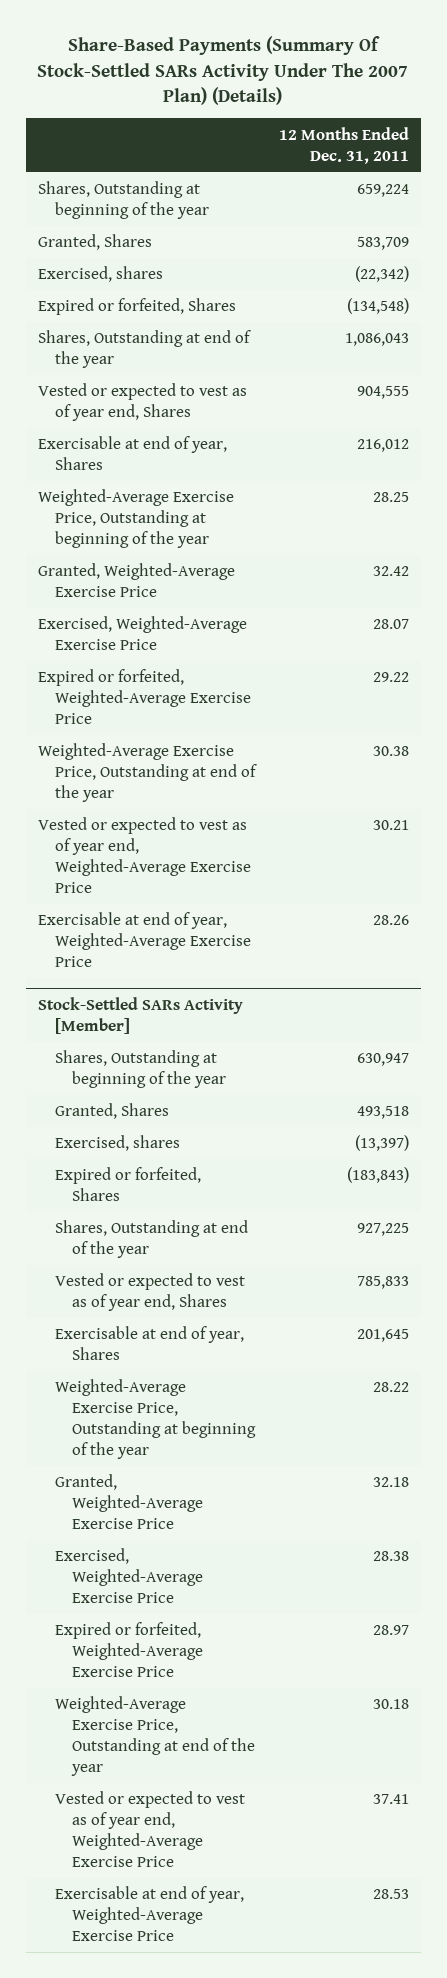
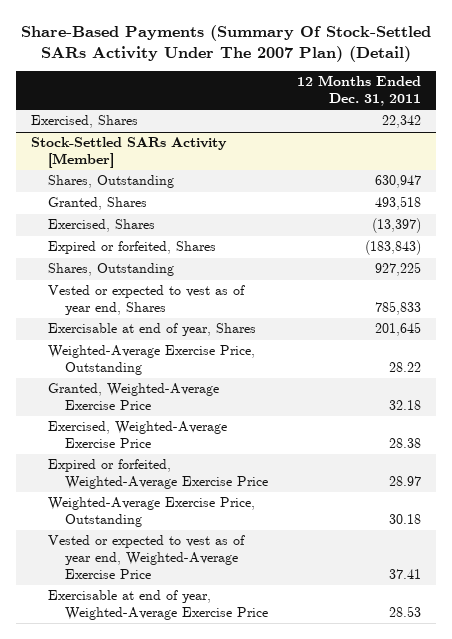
- Share-Based Payments (Summary Of Stock-Settled SARs Activity Under The 2007 Plan) (Details)
+ Share-Based Payments (Summary Of Stock-Settled SARs Activity Under The 2007 Plan) (Detail)
- Shares, Outstanding at beginning of the year | 659,224
- Granted, Shares | 583,709
- Exercised, shares | (22,342)
- Expired or forfeited, Shares | (134,548)
- Shares, Outstanding at end of the year | 1,086,043
- Vested or expected to vest as of year end, Shares | 904,555
- Exercisable at end of year, Shares | 216,012
- Weighted-Average Exercise Price, Outstanding at beginning of the year | 28.25
- Granted, Weighted-Average Exercise Price | 32.42
- Exercised, Weighted-Average Exercise Price | 28.07
- Expired or forfeited, Weighted-Average Exercise Price | 29.22
- Weighted-Average Exercise Price, Outstanding at end of the year | 30.38
- Vested or expected to vest as of year end, Weighted-Average Exercise Price | 30.21
- Exercisable at end of year, Weighted-Average Exercise Price | 28.26
+ Exercised, Shares | 22,342
@ Stock-Settled SARs Activity [Member]
- Shares, Outstanding at beginning of the year | 630,947
+ Shares, Outstanding | 630,947
- Exercised, shares | (13,397)
+ Exercised, Shares | (13,397)
- Shares, Outstanding at end of the year | 927,225
+ Shares, Outstanding | 927,225
- Weighted-Average Exercise Price, Outstanding at beginning of the year | 28.22
+ Weighted-Average Exercise Price, Outstanding | 28.22
- Weighted-Average Exercise Price, Outstanding at end of the year | 30.18
+ Weighted-Average Exercise Price, Outstanding | 30.18

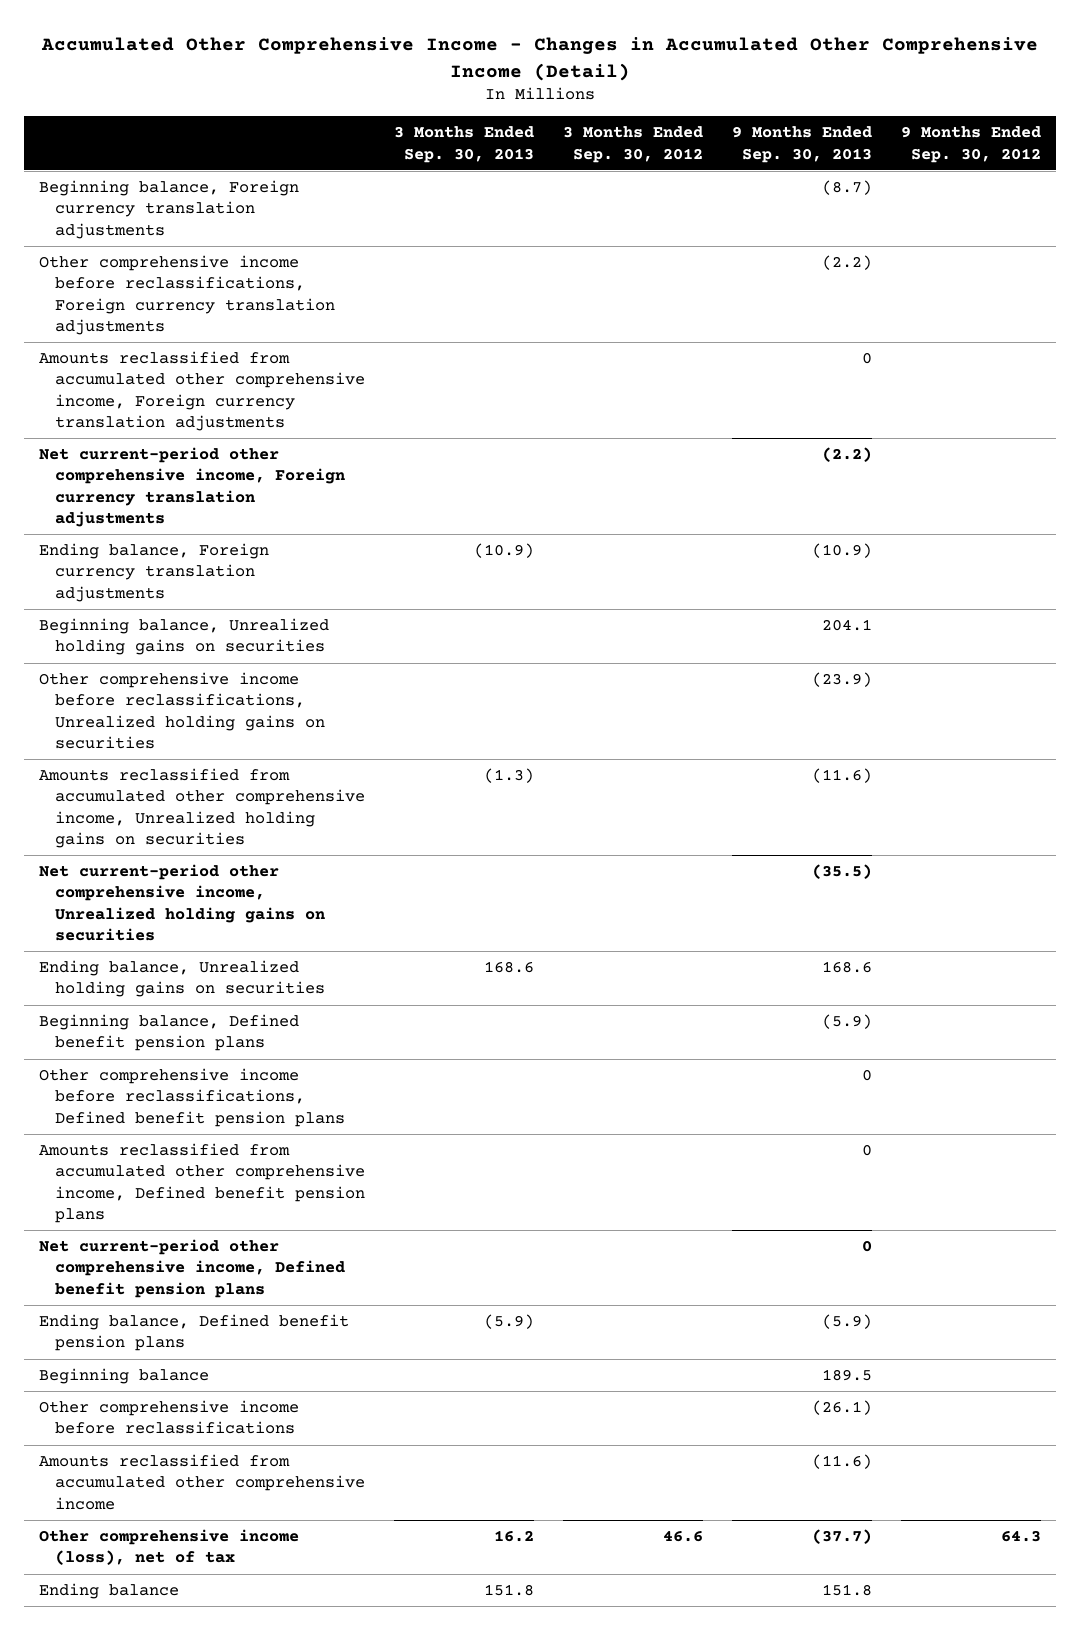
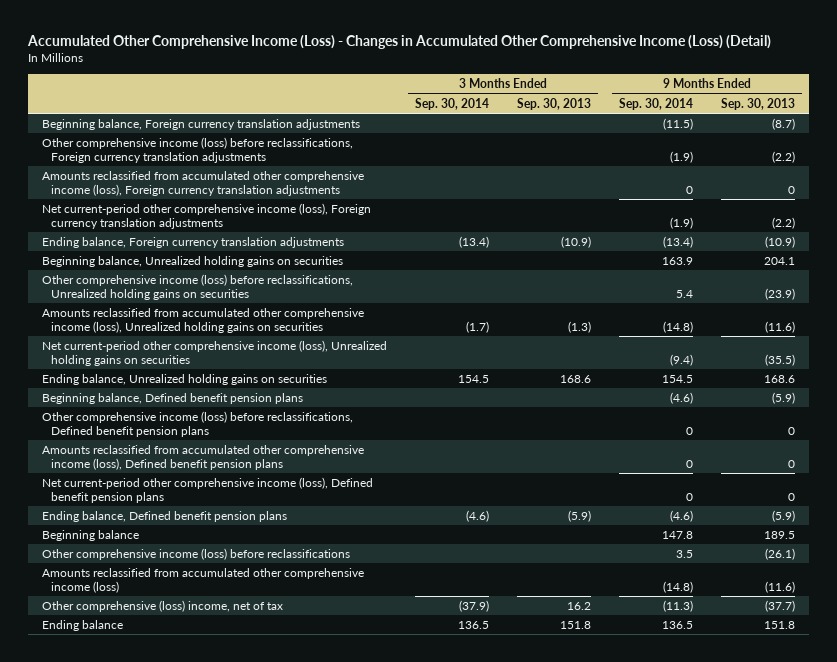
- Accumulated Other Comprehensive Income - Changes in Accumulated Other Comprehensive Income (Detail)
+ Accumulated Other Comprehensive Income (Loss) - Changes in Accumulated Other Comprehensive Income (Loss) (Detail)
- | 3 Months Ended Sep. 30, 2013 | 3 Months Ended Sep. 30, 2012 | 9 Months Ended Sep. 30, 2013 | 9 Months Ended Sep. 30, 2012
+ | 3 Months Ended Sep. 30, 2014 | 3 Months Ended Sep. 30, 2013 | 9 Months Ended Sep. 30, 2014 | 9 Months Ended Sep. 30, 2013
- Other comprehensive income before reclassifications, Foreign currency translation adjustments | | | (2.2) |
- Amounts reclassified from accumulated other comprehensive income, Foreign currency translation adjustments | | | 0 |
- Net current-period other comprehensive income, Foreign currency translation adjustments | | | (2.2) |
+ Other comprehensive income (loss) before reclassifications, Foreign currency translation adjustments | | | (1.9) | (2.2)
+ Amounts reclassified from accumulated other comprehensive income (loss), Foreign currency translation adjustments | | | 0 | 0
+ Net current-period other comprehensive income (loss), Foreign currency translation adjustments | | | (1.9) | (2.2)
- Other comprehensive income before reclassifications, Unrealized holding gains on securities | | | (23.9) |
- Amounts reclassified from accumulated other comprehensive income, Unrealized holding gains on securities | (1.3) | | (11.6) |
- Net current-period other comprehensive income, Unrealized holding gains on securities | | | (35.5) |
+ Other comprehensive income (loss) before reclassifications, Unrealized holding gains on securities | | | 5.4 | (23.9)
+ Amounts reclassified from accumulated other comprehensive income (loss), Unrealized holding gains on securities | (1.7) | (1.3) | (14.8) | (11.6)
+ Net current-period other comprehensive income (loss), Unrealized holding gains on securities | | | (9.4) | (35.5)
- Other comprehensive income before reclassifications, Defined benefit pension plans | | | 0 |
- Amounts reclassified from accumulated other comprehensive income, Defined benefit pension plans | | | 0 |
- Net current-period other comprehensive income, Defined benefit pension plans | | | 0 |
+ Other comprehensive income (loss) before reclassifications, Defined benefit pension plans | | | 0 | 0
+ Amounts reclassified from accumulated other comprehensive income (loss), Defined benefit pension plans | | | 0 | 0
+ Net current-period other comprehensive income (loss), Defined benefit pension plans | | | 0 | 0
- Other comprehensive income before reclassifications | | | (26.1) |
- Amounts reclassified from accumulated other comprehensive income | | | (11.6) |
- Other comprehensive income (loss), net of tax | 16.2 | 46.6 | (37.7) | 64.3
+ Other comprehensive income (loss) before reclassifications | | | 3.5 | (26.1)
+ Amounts reclassified from accumulated other comprehensive income (loss) | | | (14.8) | (11.6)
+ Other comprehensive (loss) income, net of tax | (37.9) | 16.2 | (11.3) | (37.7)

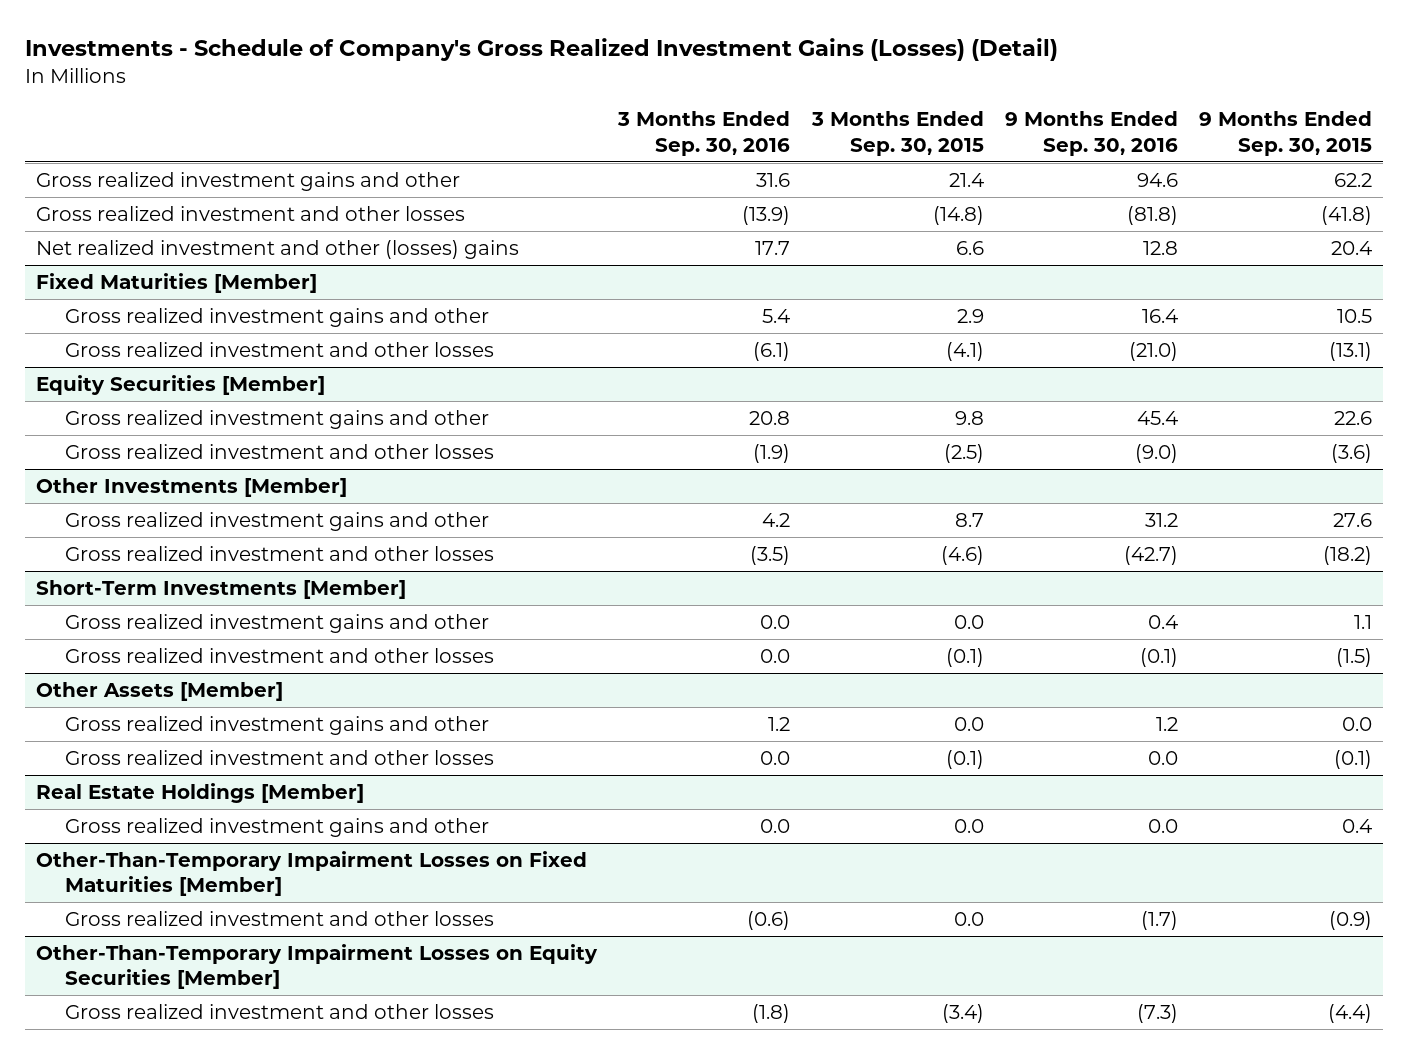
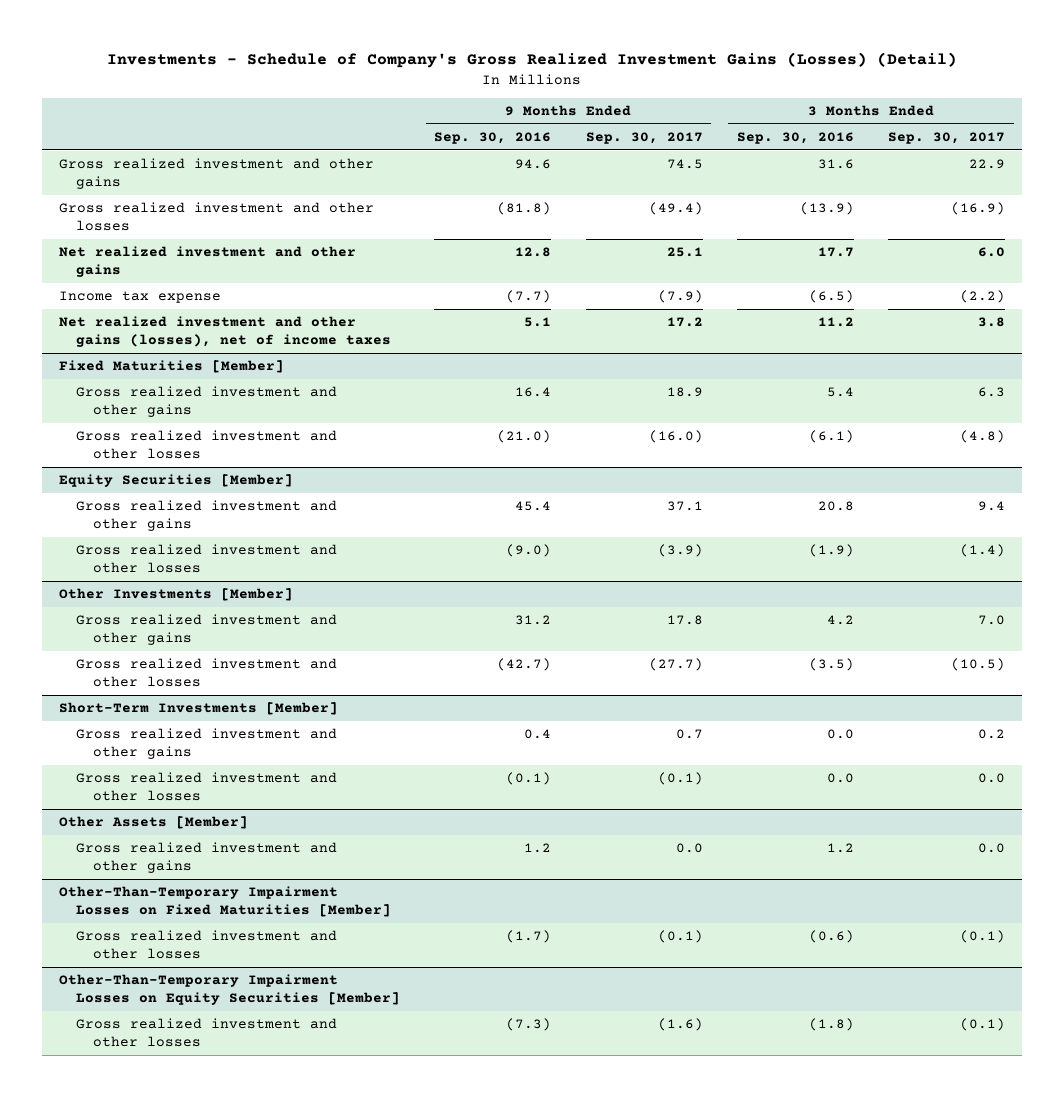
- | 3 Months Ended Sep. 30, 2016 | 3 Months Ended Sep. 30, 2015 | 9 Months Ended Sep. 30, 2016 | 9 Months Ended Sep. 30, 2015
+ | 9 Months Ended Sep. 30, 2016 | 9 Months Ended Sep. 30, 2017 | 3 Months Ended Sep. 30, 2016 | 3 Months Ended Sep. 30, 2017
- Gross realized investment gains and other | 31.6 | 21.4 | 94.6 | 62.2
+ Gross realized investment and other gains | 94.6 | 74.5 | 31.6 | 22.9
- Net realized investment and other (losses) gains | 17.7 | 6.6 | 12.8 | 20.4
+ Net realized investment and other gains | 12.8 | 25.1 | 17.7 | 6.0
+ Income tax expense | (7.7) | (7.9) | (6.5) | (2.2)
+ Net realized investment and other gains (losses), net of income taxes | 5.1 | 17.2 | 11.2 | 3.8
@ Fixed Maturities [Member]
- Gross realized investment gains and other | 5.4 | 2.9 | 16.4 | 10.5
+ Gross realized investment and other gains | 16.4 | 18.9 | 5.4 | 6.3
@ Equity Securities [Member]
- Gross realized investment gains and other | 20.8 | 9.8 | 45.4 | 22.6
+ Gross realized investment and other gains | 45.4 | 37.1 | 20.8 | 9.4
@ Other Investments [Member]
- Gross realized investment gains and other | 4.2 | 8.7 | 31.2 | 27.6
+ Gross realized investment and other gains | 31.2 | 17.8 | 4.2 | 7.0
@ Short-Term Investments [Member]
- Gross realized investment gains and other | 0.0 | 0.0 | 0.4 | 1.1
+ Gross realized investment and other gains | 0.4 | 0.7 | 0.0 | 0.2
@ Other Assets [Member]
- Gross realized investment gains and other | 1.2 | 0.0 | 1.2 | 0.0
- Gross realized investment and other losses | 0.0 | (0.1) | 0.0 | (0.1)
- Real Estate Holdings [Member]
- Gross realized investment gains and other | 0.0 | 0.0 | 0.0 | 0.4
@ Other Assets [Member]
+ Gross realized investment and other gains | 1.2 | 0.0 | 1.2 | 0.0

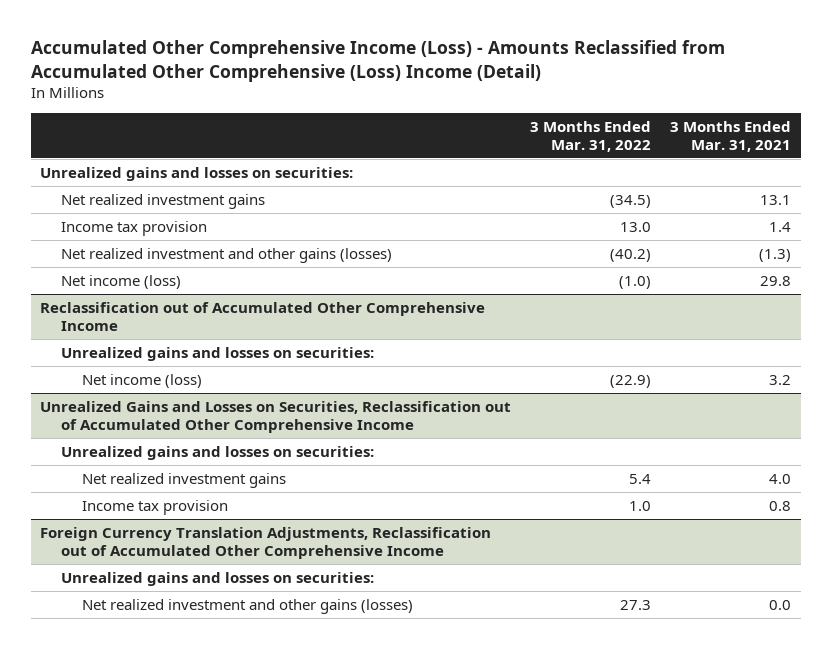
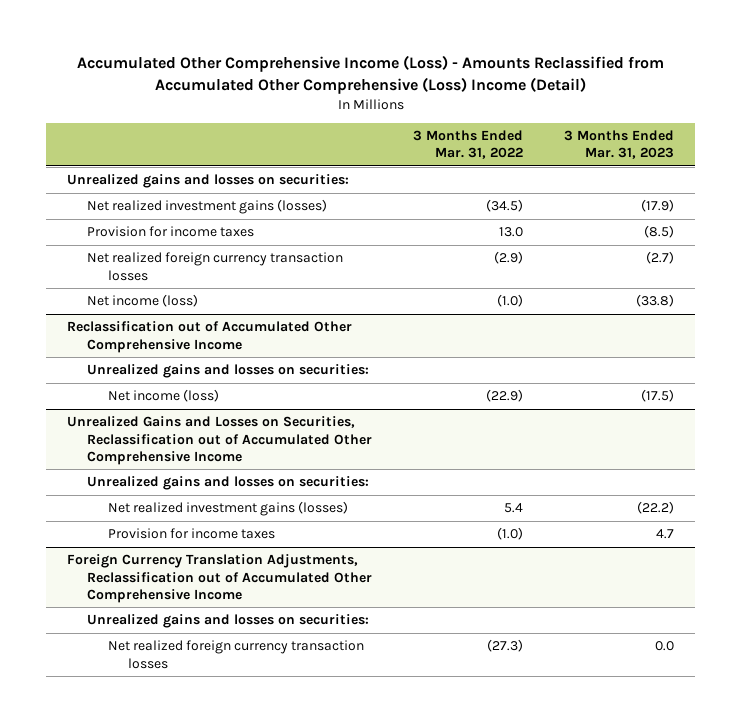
- | 3 Months Ended Mar. 31, 2022 | 3 Months Ended Mar. 31, 2021
+ | 3 Months Ended Mar. 31, 2022 | 3 Months Ended Mar. 31, 2023
- Net realized investment gains | (34.5) | 13.1
- Income tax provision | 13.0 | 1.4
- Net realized investment and other gains (losses) | (40.2) | (1.3)
+ Net realized investment gains (losses) | (34.5) | (17.9)
+ Provision for income taxes | 13.0 | (8.5)
+ Net realized foreign currency transaction losses | (2.9) | (2.7)
@ Unrealized Gains and Losses on Securities, Reclassification out of Accumulated Other Comprehensive Income
- Net realized investment gains | 5.4 | 4.0
- Income tax provision | 1.0 | 0.8
+ Net realized investment gains (losses) | 5.4 | (22.2)
+ Provision for income taxes | (1.0) | 4.7
@ Foreign Currency Translation Adjustments, Reclassification out of Accumulated Other Comprehensive Income
- Net realized investment and other gains (losses) | 27.3 | 0.0
+ Net realized foreign currency transaction losses | (27.3) | 0.0

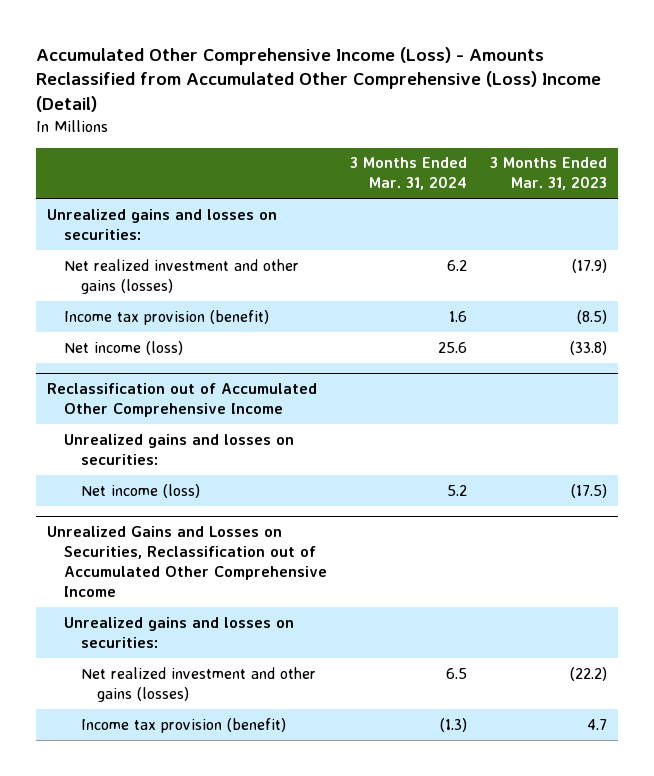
- | 3 Months Ended Mar. 31, 2022 | 3 Months Ended Mar. 31, 2023
+ | 3 Months Ended Mar. 31, 2024 | 3 Months Ended Mar. 31, 2023
- Net realized investment gains (losses) | (34.5) | (17.9)
- Provision for income taxes | 13.0 | (8.5)
- Net realized foreign currency transaction losses | (2.9) | (2.7)
+ Net realized investment and other gains (losses) | 6.2 | (17.9)
+ Income tax provision (benefit) | 1.6 | (8.5)
@ Unrealized Gains and Losses on Securities, Reclassification out of Accumulated Other Comprehensive Income
- Net realized investment gains (losses) | 5.4 | (22.2)
- Provision for income taxes | (1.0) | 4.7
- Foreign Currency Translation Adjustments, Reclassification out of Accumulated Other Comprehensive Income
- Unrealized gains and losses on securities:
- Net realized foreign currency transaction losses | (27.3) | 0.0
@ Unrealized Gains and Losses on Securities, Reclassification out of Accumulated Other Comprehensive Income
+ Net realized investment and other gains (losses) | 6.5 | (22.2)
+ Income tax provision (benefit) | (1.3) | 4.7

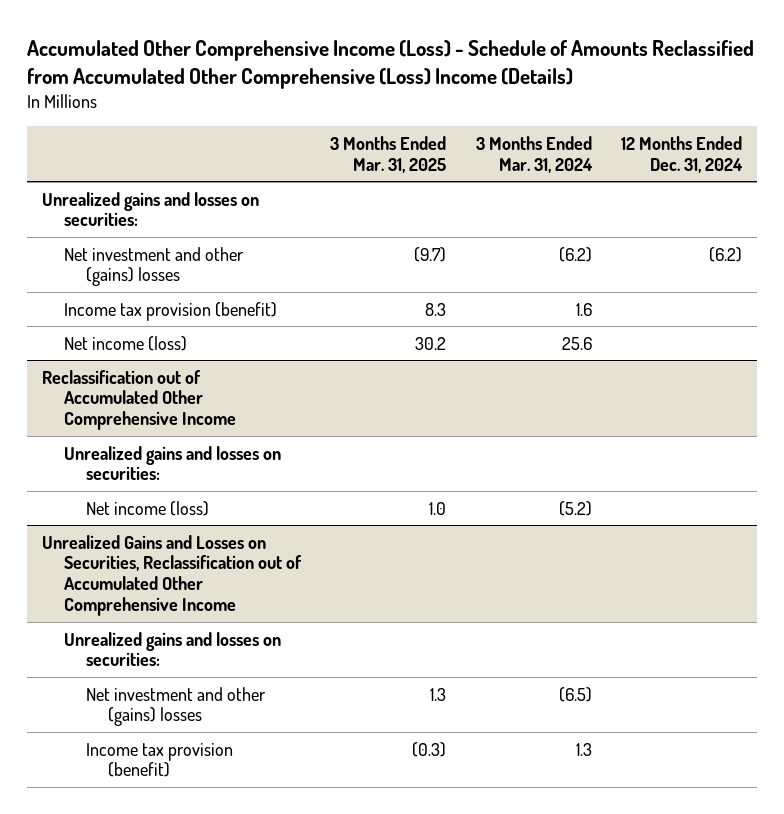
- Accumulated Other Comprehensive Income (Loss) - Amounts Reclassified from Accumulated Other Comprehensive (Loss) Income (Detail)
+ Accumulated Other Comprehensive Income (Loss) - Schedule of Amounts Reclassified from Accumulated Other Comprehensive (Loss) Income (Details)
- | 3 Months Ended Mar. 31, 2024 | 3 Months Ended Mar. 31, 2023
+ | 3 Months Ended Mar. 31, 2025 | 3 Months Ended Mar. 31, 2024 | 12 Months Ended Dec. 31, 2024
- Net realized investment and other gains (losses) | 6.2 | (17.9)
+ Net investment and other (gains) losses | (9.7) | (6.2) | (6.2)
@ Reclassification out of Accumulated Other Comprehensive Income
- Net income (loss) | 5.2 | (17.5)
+ Net income (loss) | 1.0 | (5.2) |
@ Unrealized Gains and Losses on Securities, Reclassification out of Accumulated Other Comprehensive Income
- Net realized investment and other gains (losses) | 6.5 | (22.2)
- Income tax provision (benefit) | (1.3) | 4.7
+ Net investment and other (gains) losses | 1.3 | (6.5) |
+ Income tax provision (benefit) | (0.3) | 1.3 |

